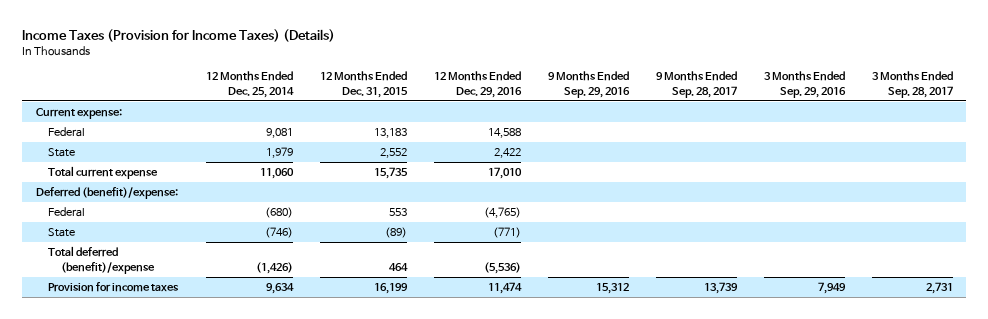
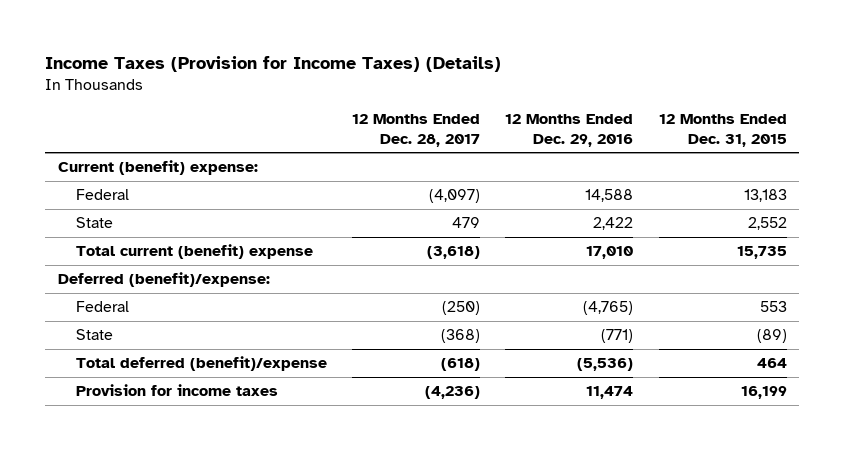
- | 12 Months Ended Dec. 25, 2014 | 12 Months Ended Dec. 31, 2015 | 12 Months Ended Dec. 29, 2016 | 9 Months Ended Sep. 29, 2016 | 9 Months Ended Sep. 28, 2017 | 3 Months Ended Sep. 29, 2016 | 3 Months Ended Sep. 28, 2017
+ | 12 Months Ended Dec. 28, 2017 | 12 Months Ended Dec. 29, 2016 | 12 Months Ended Dec. 31, 2015
- Current expense:
+ Current (benefit) expense:
- Total current expense | 11,060 | 15,735 | 17,010 | | | |
+ Total current (benefit) expense | (3,618) | 17,010 | 15,735

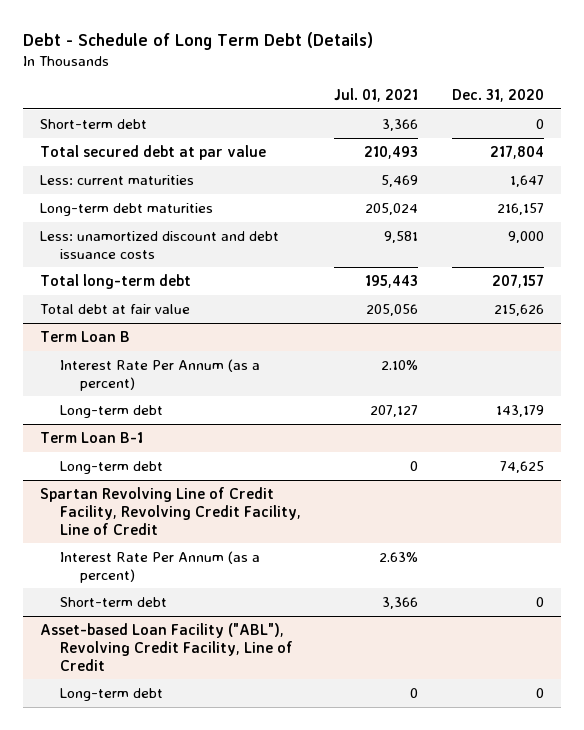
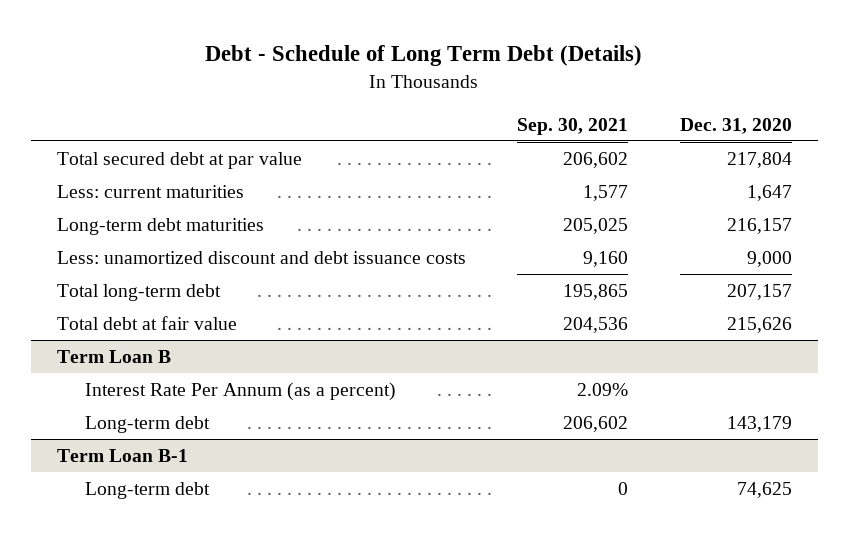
- | Jul. 01, 2021 | Dec. 31, 2020
+ | Sep. 30, 2021 | Dec. 31, 2020
- Short-term debt | 3,366 | 0
- Spartan Revolving Line of Credit Facility, Revolving Credit Facility, Line of Credit
- Interest Rate Per Annum (as a percent) | 2.63% |
- Short-term debt | 3,366 | 0
- Asset-based Loan Facility ("ABL"), Revolving Credit Facility, Line of Credit
- Long-term debt | 0 | 0

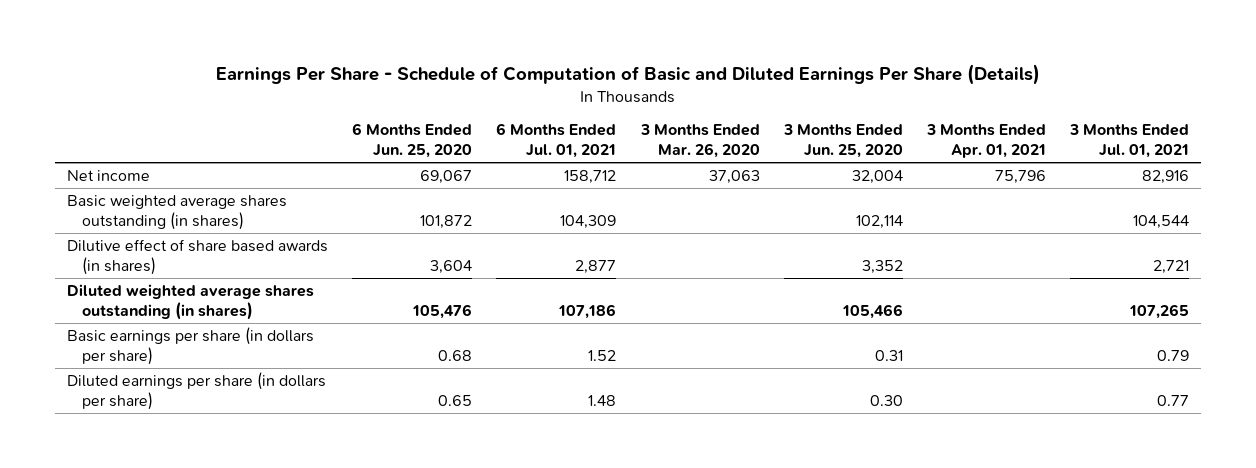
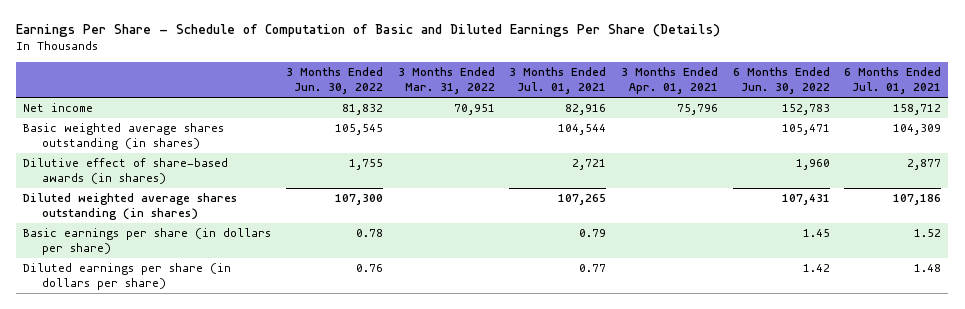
- | 6 Months Ended Jun. 25, 2020 | 6 Months Ended Jul. 01, 2021 | 3 Months Ended Mar. 26, 2020 | 3 Months Ended Jun. 25, 2020 | 3 Months Ended Apr. 01, 2021 | 3 Months Ended Jul. 01, 2021
+ | 3 Months Ended Jun. 30, 2022 | 3 Months Ended Mar. 31, 2022 | 3 Months Ended Jul. 01, 2021 | 3 Months Ended Apr. 01, 2021 | 6 Months Ended Jun. 30, 2022 | 6 Months Ended Jul. 01, 2021
- Dilutive effect of share based awards (in shares) | 3,604 | 2,877 | | 3,352 | | 2,721
+ Dilutive effect of share-based awards (in shares) | 1,755 | | 2,721 | | 1,960 | 2,877

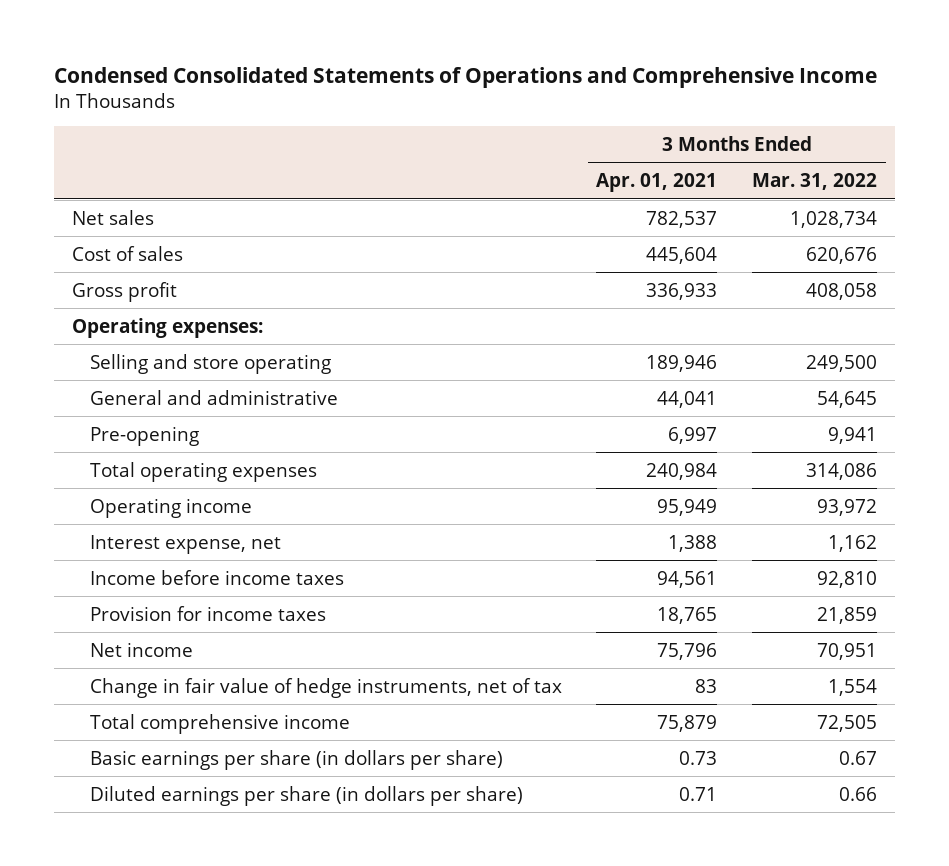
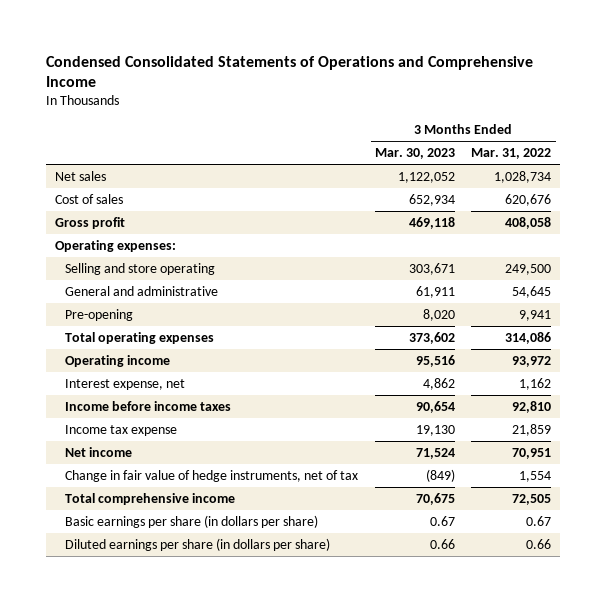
- | 3 Months Ended Apr. 01, 2021 | 3 Months Ended Mar. 31, 2022
+ | 3 Months Ended Mar. 30, 2023 | 3 Months Ended Mar. 31, 2022
- Provision for income taxes | 18,765 | 21,859
+ Income tax expense | 19,130 | 21,859

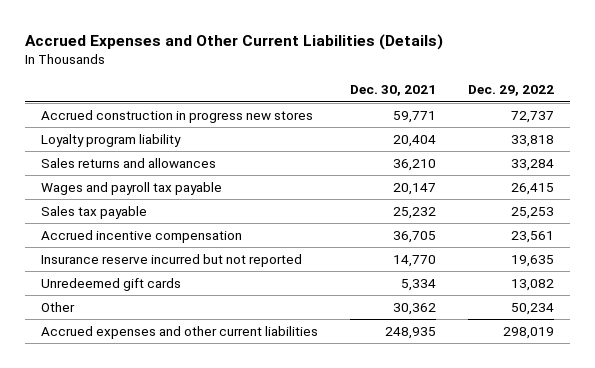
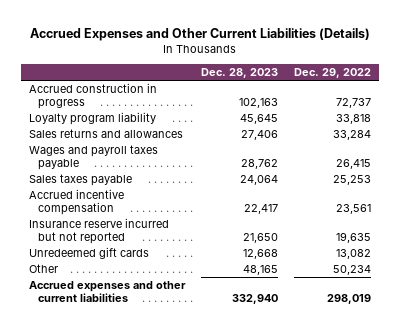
- | Dec. 30, 2021 | Dec. 29, 2022
+ | Dec. 28, 2023 | Dec. 29, 2022
- Accrued construction in progress new stores | 59,771 | 72,737
+ Accrued construction in progress | 102,163 | 72,737
- Wages and payroll tax payable | 20,147 | 26,415
- Sales tax payable | 25,232 | 25,253
+ Wages and payroll taxes payable | 28,762 | 26,415
+ Sales taxes payable | 24,064 | 25,253

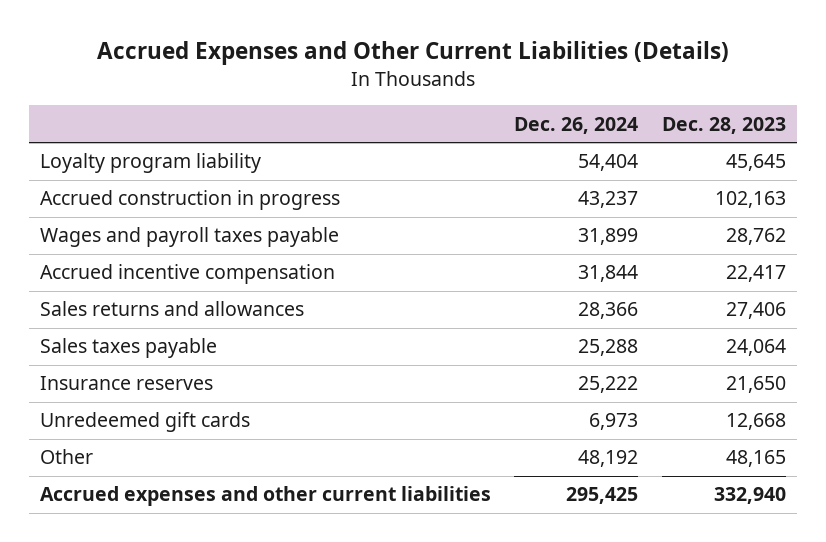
- | Dec. 28, 2023 | Dec. 29, 2022
+ | Dec. 26, 2024 | Dec. 28, 2023
moved down: Accrued construction in progress | 43,237 | 102,163
- Insurance reserve incurred but not reported | 21,650 | 19,635
moved down: Sales returns and allowances | 28,366 | 27,406
moved down: Sales taxes payable | 25,288 | 24,064
+ Insurance reserves | 25,222 | 21,650

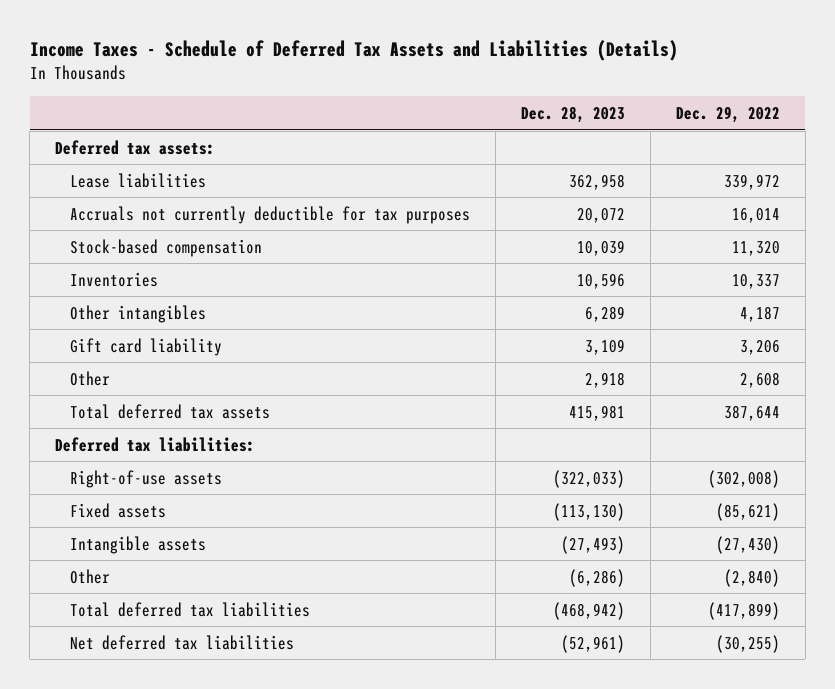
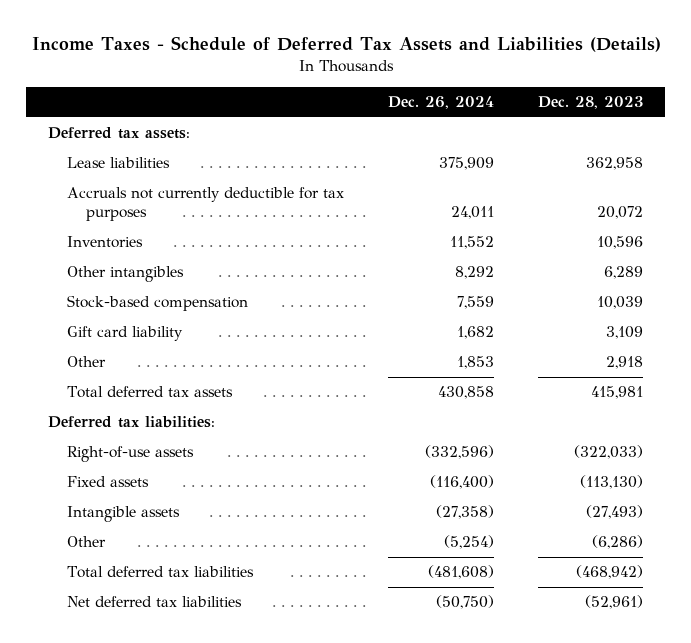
- | Dec. 28, 2023 | Dec. 29, 2022
+ | Dec. 26, 2024 | Dec. 28, 2023
moved down: Stock-based compensation | 7,559 | 10,039

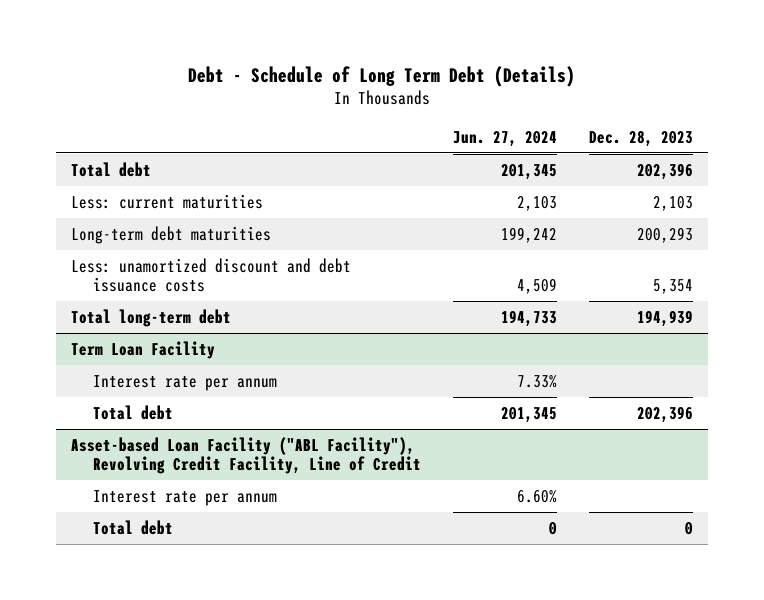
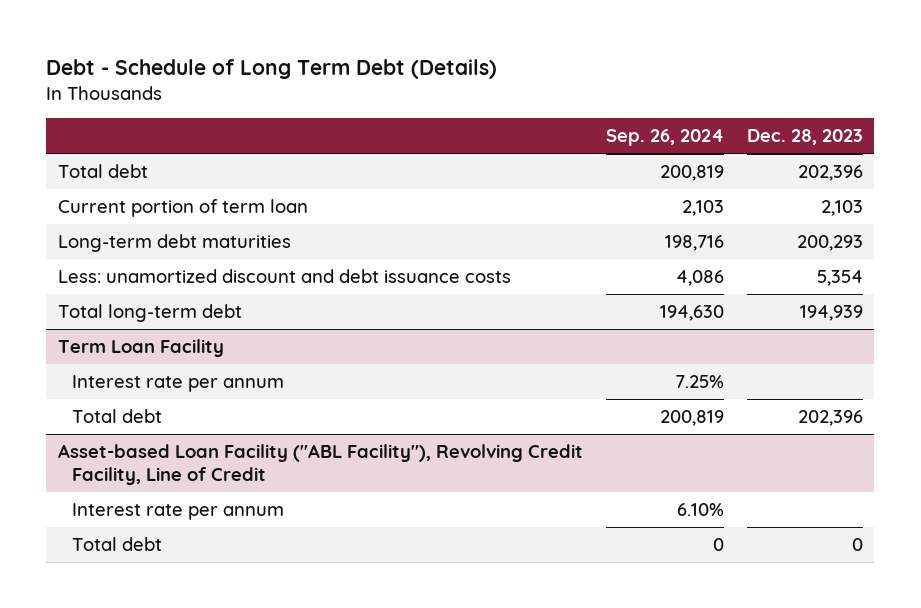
- | Jun. 27, 2024 | Dec. 28, 2023
+ | Sep. 26, 2024 | Dec. 28, 2023
- Less: current maturities | 2,103 | 2,103
+ Current portion of term loan | 2,103 | 2,103

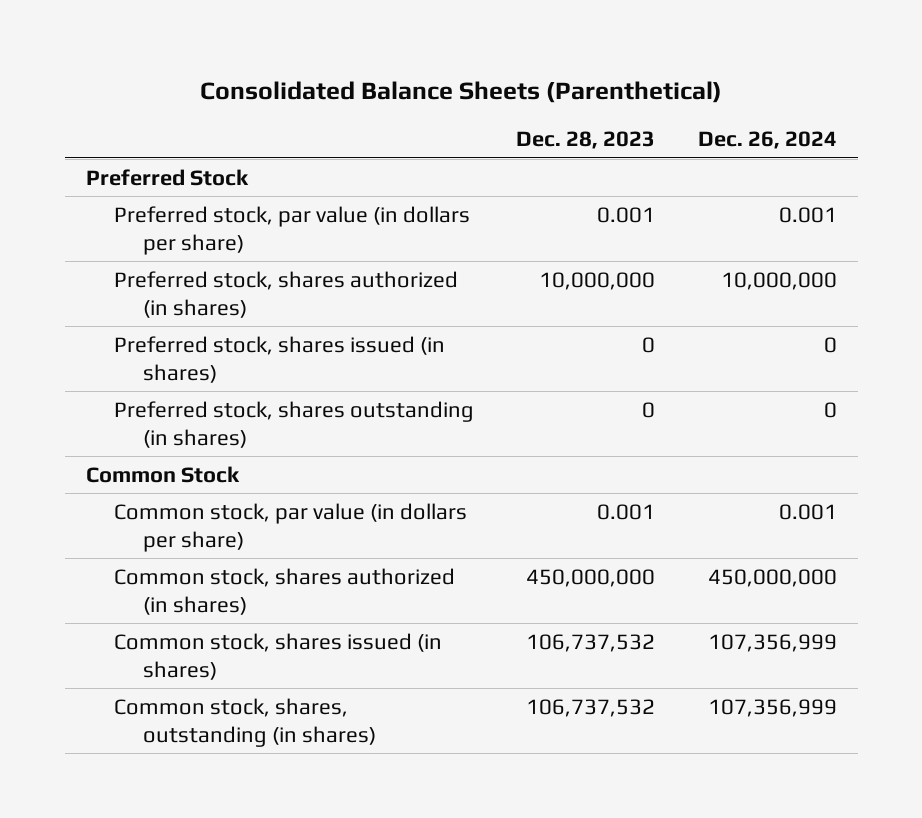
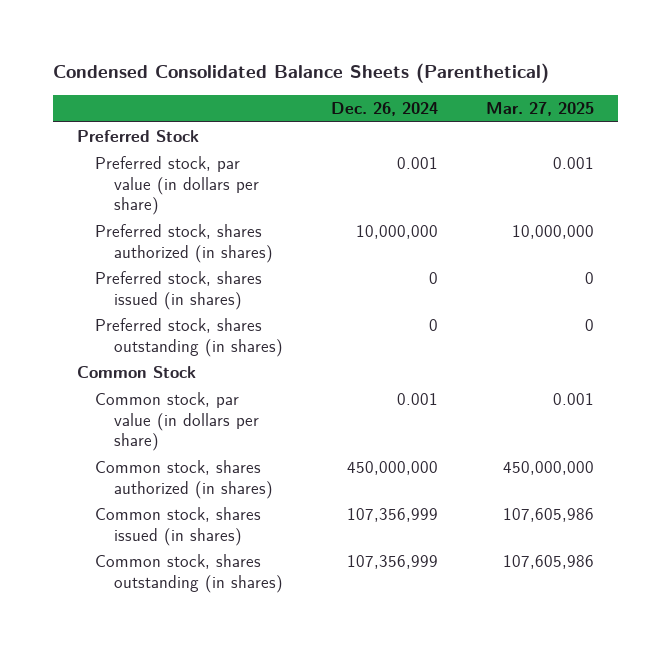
- Consolidated Balance Sheets (Parenthetical)
+ Condensed Consolidated Balance Sheets (Parenthetical)
- | Dec. 28, 2023 | Dec. 26, 2024
+ | Dec. 26, 2024 | Mar. 27, 2025
- Common stock, shares, outstanding (in shares) | 106,737,532 | 107,356,999
+ Common stock, shares outstanding (in shares) | 107,356,999 | 107,605,986

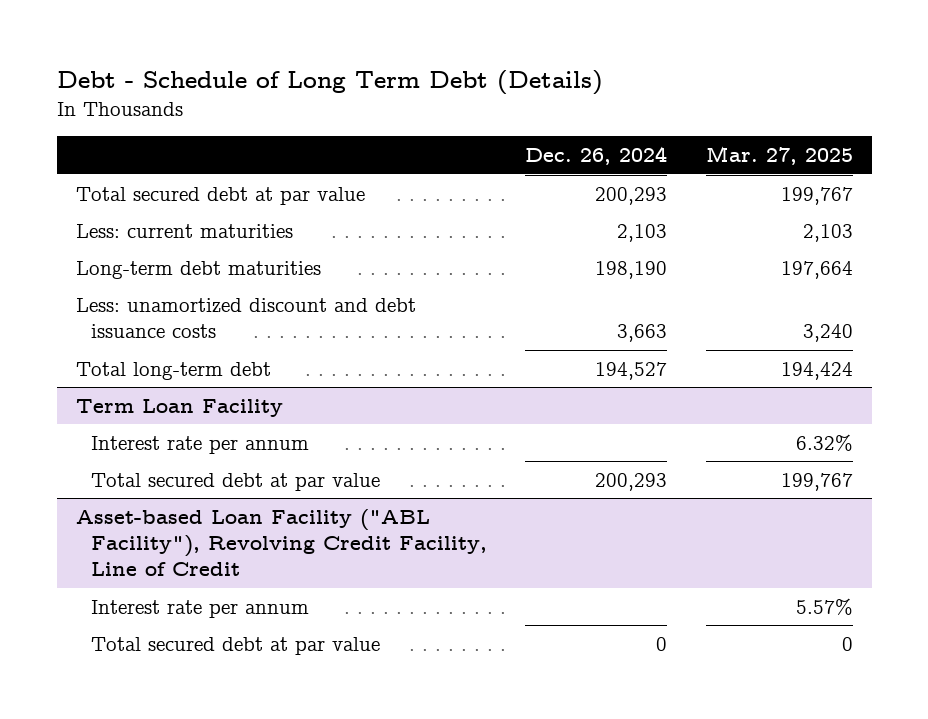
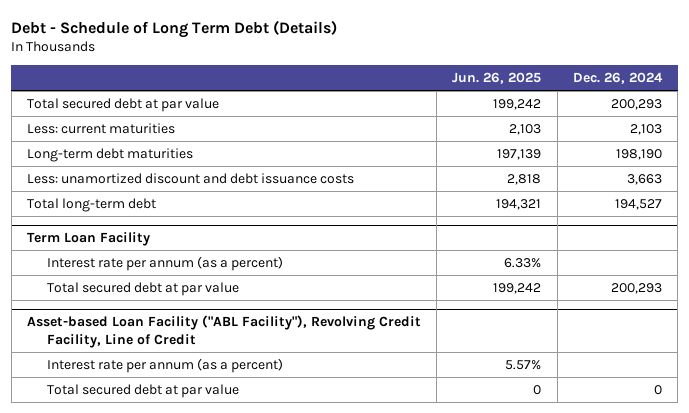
- | Dec. 26, 2024 | Mar. 27, 2025
+ | Jun. 26, 2025 | Dec. 26, 2024
@ Term Loan Facility
- Interest rate per annum | | 6.32%
+ Interest rate per annum (as a percent) | 6.33% |
@ Asset-based Loan Facility ("ABL Facility"), Revolving Credit Facility, Line of Credit
- Interest rate per annum | | 5.57%
+ Interest rate per annum (as a percent) | 5.57% |

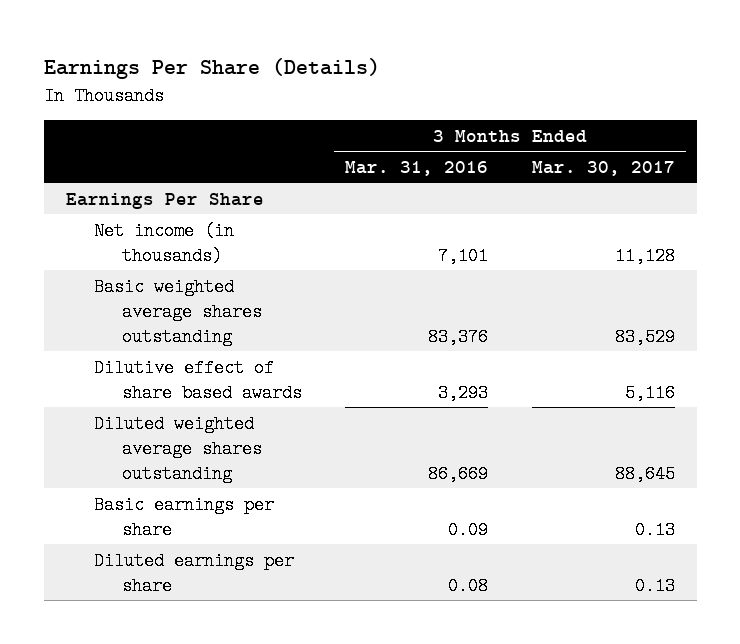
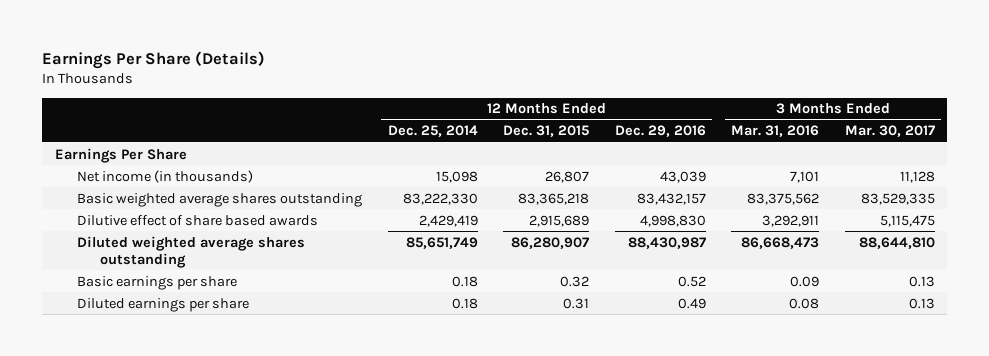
- | 3 Months Ended Mar. 31, 2016 | 3 Months Ended Mar. 30, 2017
+ | 12 Months Ended Dec. 25, 2014 | 12 Months Ended Dec. 31, 2015 | 12 Months Ended Dec. 29, 2016 | 3 Months Ended Mar. 31, 2016 | 3 Months Ended Mar. 30, 2017
- Basic weighted average shares outstanding | 83,376 | 83,529
- Dilutive effect of share based awards | 3,293 | 5,116
- Diluted weighted average shares outstanding | 86,669 | 88,645
+ Basic weighted average shares outstanding | 83,222,330 | 83,365,218 | 83,432,157 | 83,375,562 | 83,529,335
+ Dilutive effect of share based awards | 2,429,419 | 2,915,689 | 4,998,830 | 3,292,911 | 5,115,475
+ Diluted weighted average shares outstanding | 85,651,749 | 86,280,907 | 88,430,987 | 86,668,473 | 88,644,810

